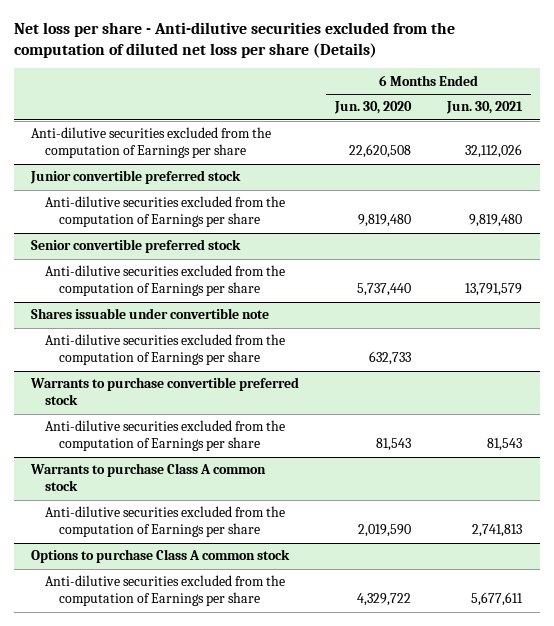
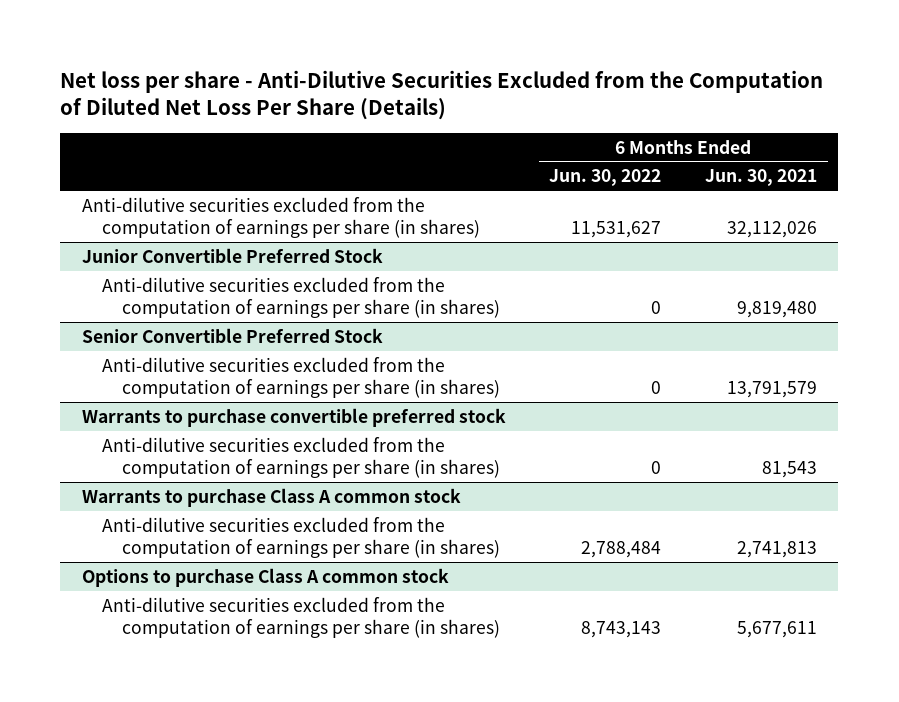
- Net loss per share - Anti-dilutive securities excluded from the computation of diluted net loss per share (Details)
+ Net loss per share - Anti-Dilutive Securities Excluded from the Computation of Diluted Net Loss Per Share (Details)
- | 6 Months Ended Jun. 30, 2020 | 6 Months Ended Jun. 30, 2021
+ | 6 Months Ended Jun. 30, 2022 | 6 Months Ended Jun. 30, 2021
- Anti-dilutive securities excluded from the computation of Earnings per share | 22,620,508 | 32,112,026
- Junior convertible preferred stock
- Anti-dilutive securities excluded from the computation of Earnings per share | 9,819,480 | 9,819,480
- Senior convertible preferred stock
- Anti-dilutive securities excluded from the computation of Earnings per share | 5,737,440 | 13,791,579
- Shares issuable under convertible note
- Anti-dilutive securities excluded from the computation of Earnings per share | 632,733 |
+ Anti-dilutive securities excluded from the computation of earnings per share (in shares) | 11,531,627 | 32,112,026
+ Junior Convertible Preferred Stock
+ Anti-dilutive securities excluded from the computation of earnings per share (in shares) | 0 | 9,819,480
+ Senior Convertible Preferred Stock
+ Anti-dilutive securities excluded from the computation of earnings per share (in shares) | 0 | 13,791,579
@ Warrants to purchase convertible preferred stock
- Anti-dilutive securities excluded from the computation of Earnings per share | 81,543 | 81,543
+ Anti-dilutive securities excluded from the computation of earnings per share (in shares) | 0 | 81,543
@ Warrants to purchase Class A common stock
- Anti-dilutive securities excluded from the computation of Earnings per share | 2,019,590 | 2,741,813
+ Anti-dilutive securities excluded from the computation of earnings per share (in shares) | 2,788,484 | 2,741,813
@ Options to purchase Class A common stock
- Anti-dilutive securities excluded from the computation of Earnings per share | 4,329,722 | 5,677,611
+ Anti-dilutive securities excluded from the computation of earnings per share (in shares) | 8,743,143 | 5,677,611

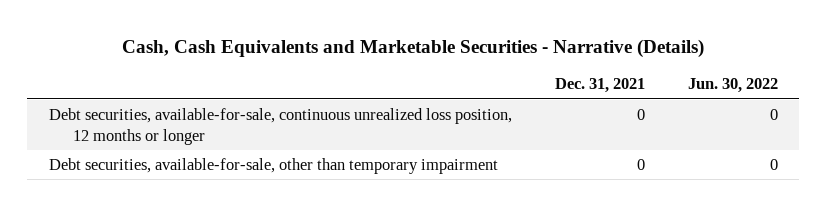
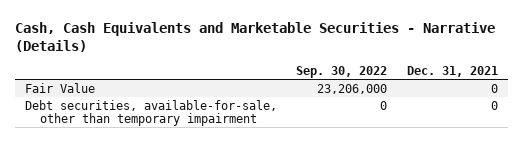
- | Dec. 31, 2021 | Jun. 30, 2022
+ | Sep. 30, 2022 | Dec. 31, 2021
- Debt securities, available-for-sale, continuous unrealized loss position, 12 months or longer | 0 | 0
+ Fair Value | 23,206,000 | 0

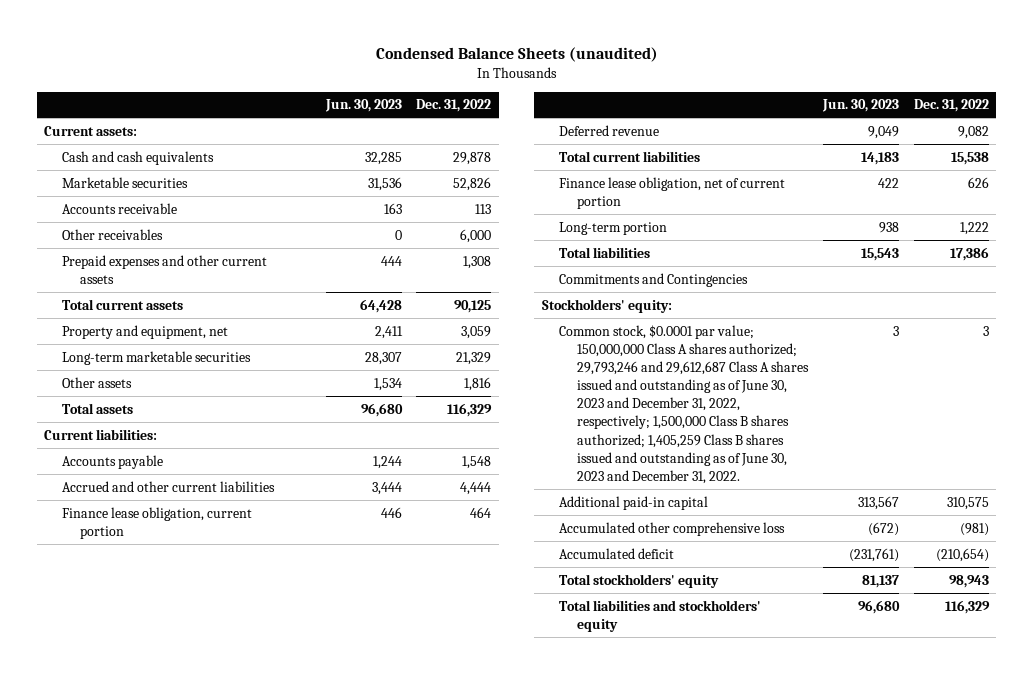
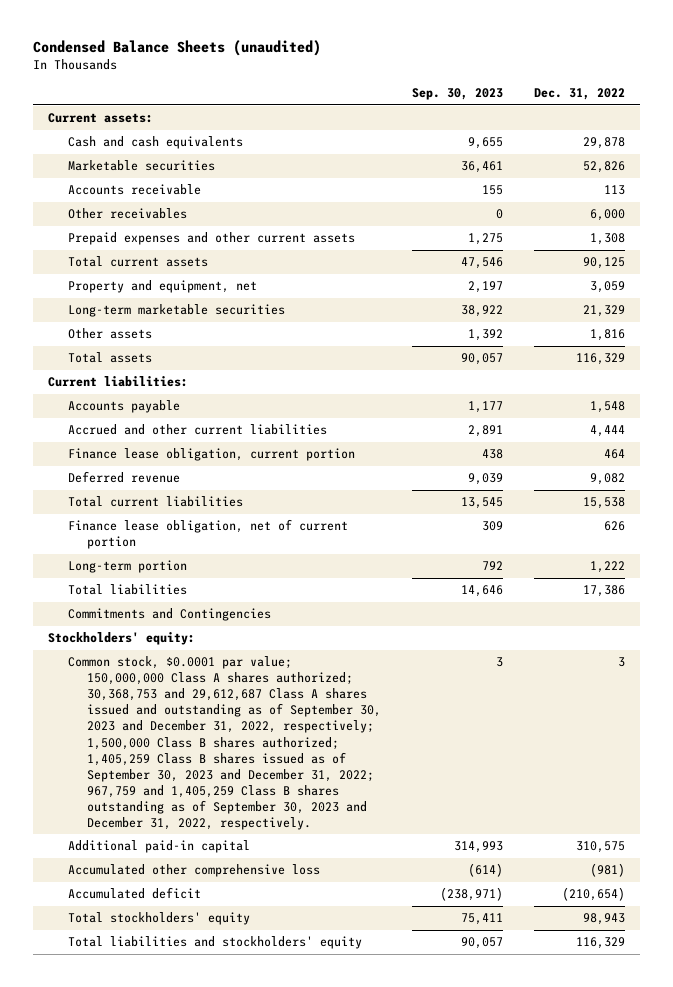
- | Jun. 30, 2023 | Dec. 31, 2022
+ | Sep. 30, 2023 | Dec. 31, 2022
- Common stock, $0.0001 par value; 150,000,000 Class A shares authorized; 29,793,246 and 29,612,687 Class A shares issued and outstanding as of June 30, 2023 and December 31, 2022, respectively; 1,500,000 Class B shares authorized; 1,405,259 Class B shares issued and outstanding as of June 30, 2023 and December 31, 2022. | 3 | 3
+ Common stock, $0.0001 par value; 150,000,000 Class A shares authorized; 30,368,753 and 29,612,687 Class A shares issued and outstanding as of September 30, 2023 and December 31, 2022, respectively; 1,500,000 Class B shares authorized; 1,405,259 Class B shares issued as of September 30, 2023 and December 31, 2022; 967,759 and 1,405,259 Class B shares outstanding as of September 30, 2023 and December 31, 2022, respectively. | 3 | 3

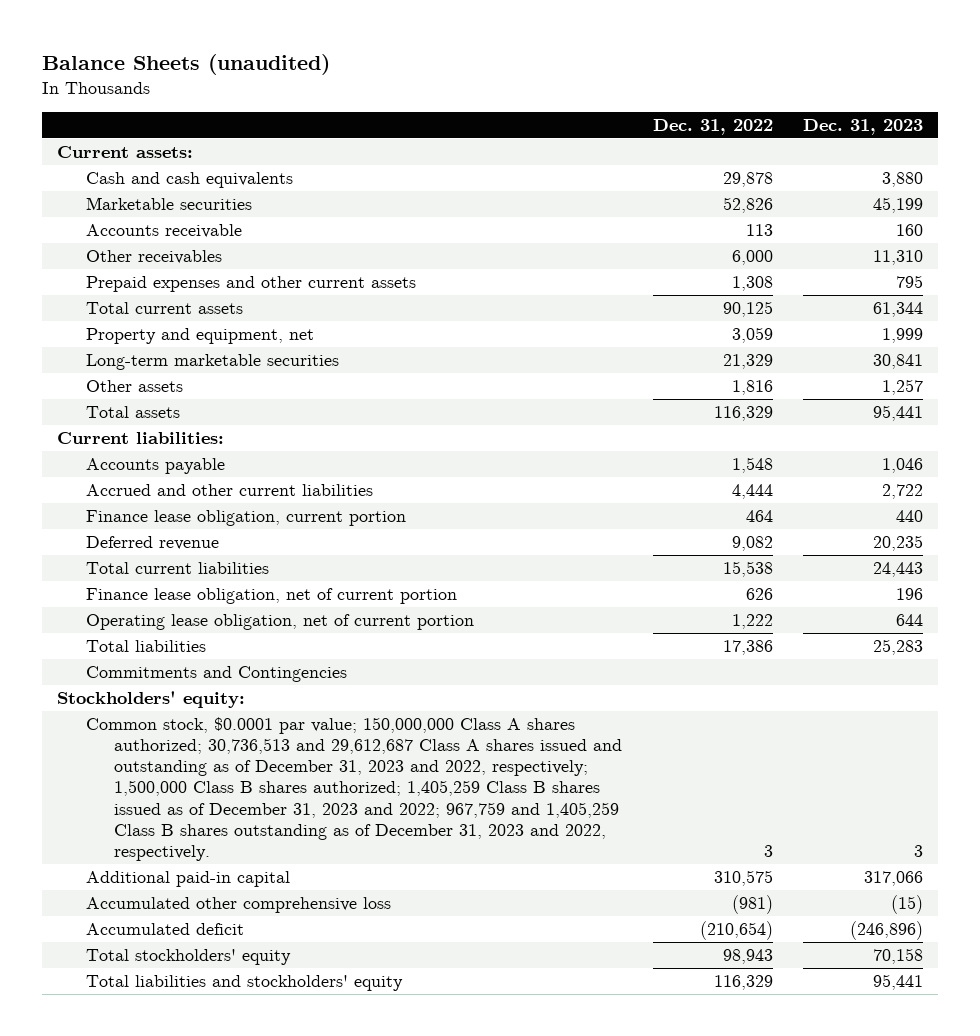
- Condensed Balance Sheets (unaudited)
+ Balance Sheets (unaudited)
- | Sep. 30, 2023 | Dec. 31, 2022
+ | Dec. 31, 2022 | Dec. 31, 2023
- Long-term portion | 792 | 1,222
+ Operating lease obligation, net of current portion | 1,222 | 644
- Common stock, $0.0001 par value; 150,000,000 Class A shares authorized; 30,368,753 and 29,612,687 Class A shares issued and outstanding as of September 30, 2023 and December 31, 2022, respectively; 1,500,000 Class B shares authorized; 1,405,259 Class B shares issued as of September 30, 2023 and December 31, 2022; 967,759 and 1,405,259 Class B shares outstanding as of September 30, 2023 and December 31, 2022, respectively. | 3 | 3
+ Common stock, $0.0001 par value; 150,000,000 Class A shares authorized; 30,736,513 and 29,612,687 Class A shares issued and outstanding as of December 31, 2023 and 2022, respectively; 1,500,000 Class B shares authorized; 1,405,259 Class B shares issued as of December 31, 2023 and 2022; 967,759 and 1,405,259 Class B shares outstanding as of December 31, 2023 and 2022, respectively. | 3 | 3

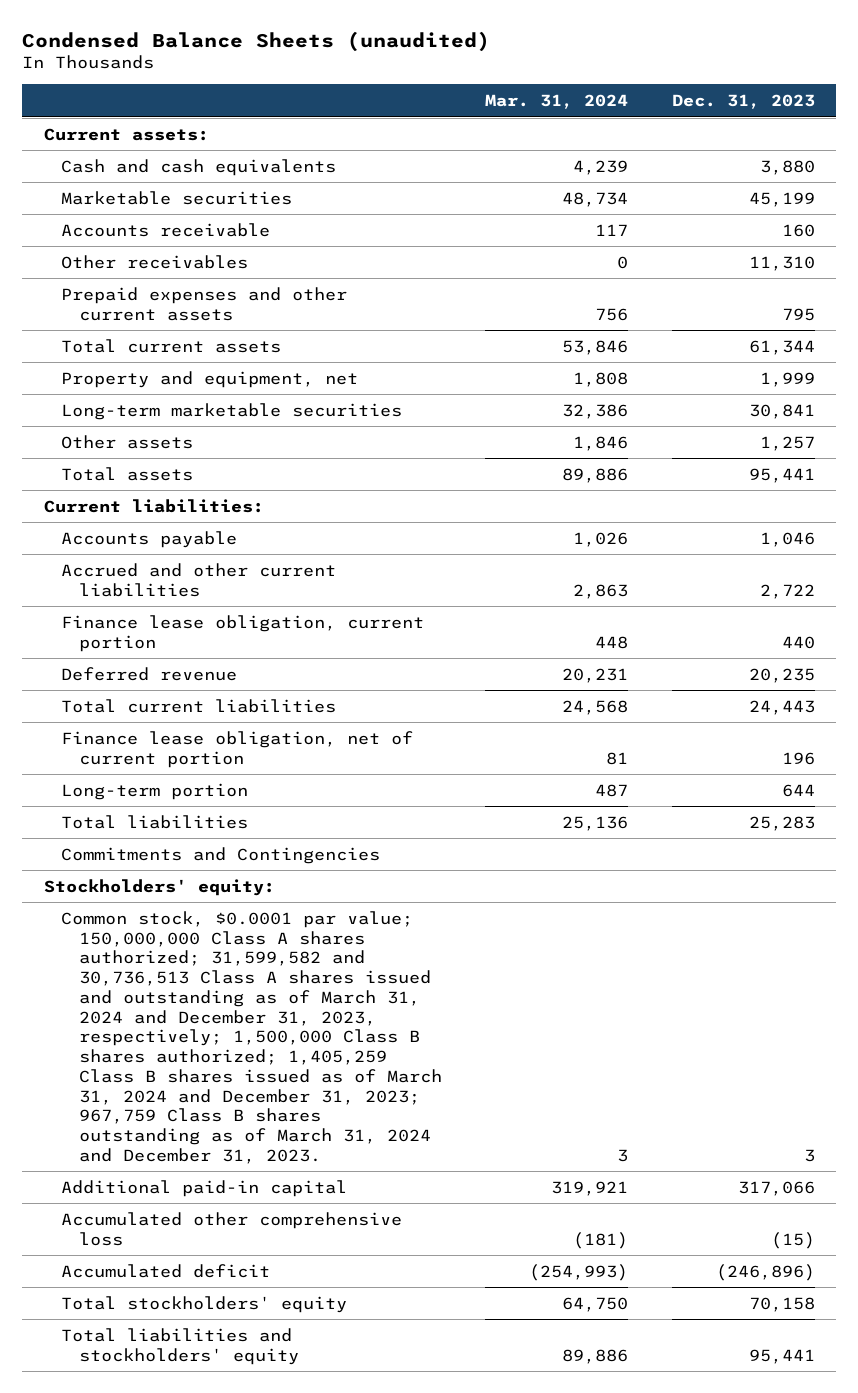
- Balance Sheets (unaudited)
+ Condensed Balance Sheets (unaudited)
- | Dec. 31, 2022 | Dec. 31, 2023
+ | Mar. 31, 2024 | Dec. 31, 2023
- Operating lease obligation, net of current portion | 1,222 | 644
+ Long-term portion | 487 | 644
- Common stock, $0.0001 par value; 150,000,000 Class A shares authorized; 30,736,513 and 29,612,687 Class A shares issued and outstanding as of December 31, 2023 and 2022, respectively; 1,500,000 Class B shares authorized; 1,405,259 Class B shares issued as of December 31, 2023 and 2022; 967,759 and 1,405,259 Class B shares outstanding as of December 31, 2023 and 2022, respectively. | 3 | 3
+ Common stock, $0.0001 par value; 150,000,000 Class A shares authorized; 31,599,582 and 30,736,513 Class A shares issued and outstanding as of March 31, 2024 and December 31, 2023, respectively; 1,500,000 Class B shares authorized; 1,405,259 Class B shares issued as of March 31, 2024 and December 31, 2023; 967,759 Class B shares outstanding as of March 31, 2024 and December 31, 2023. | 3 | 3

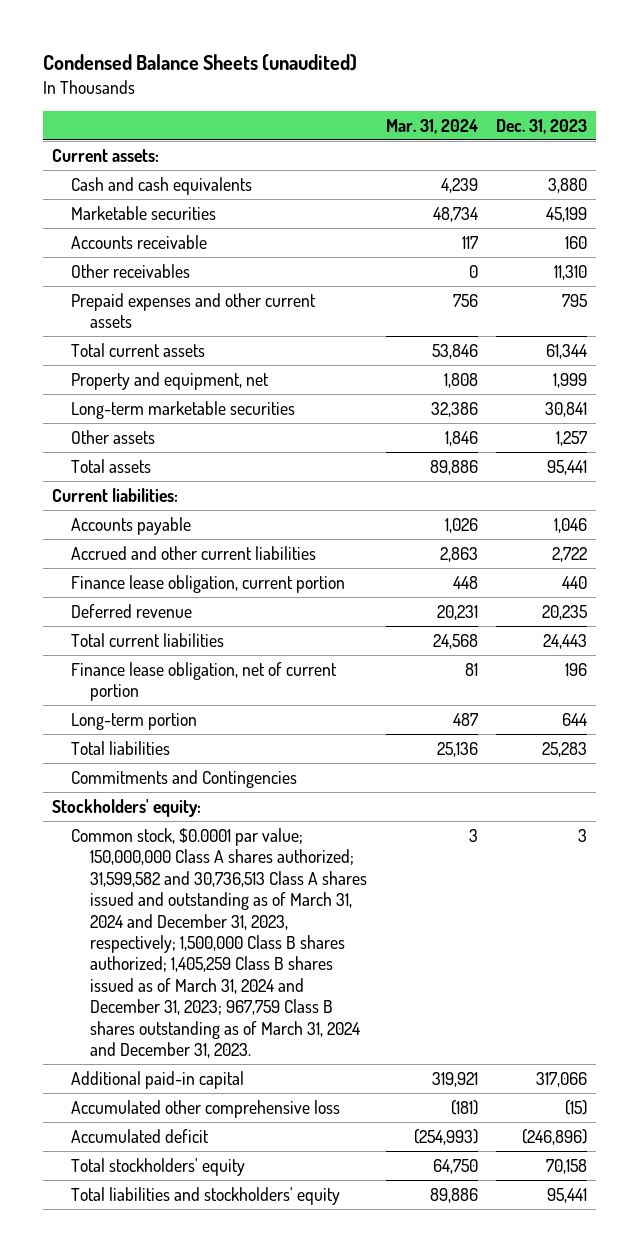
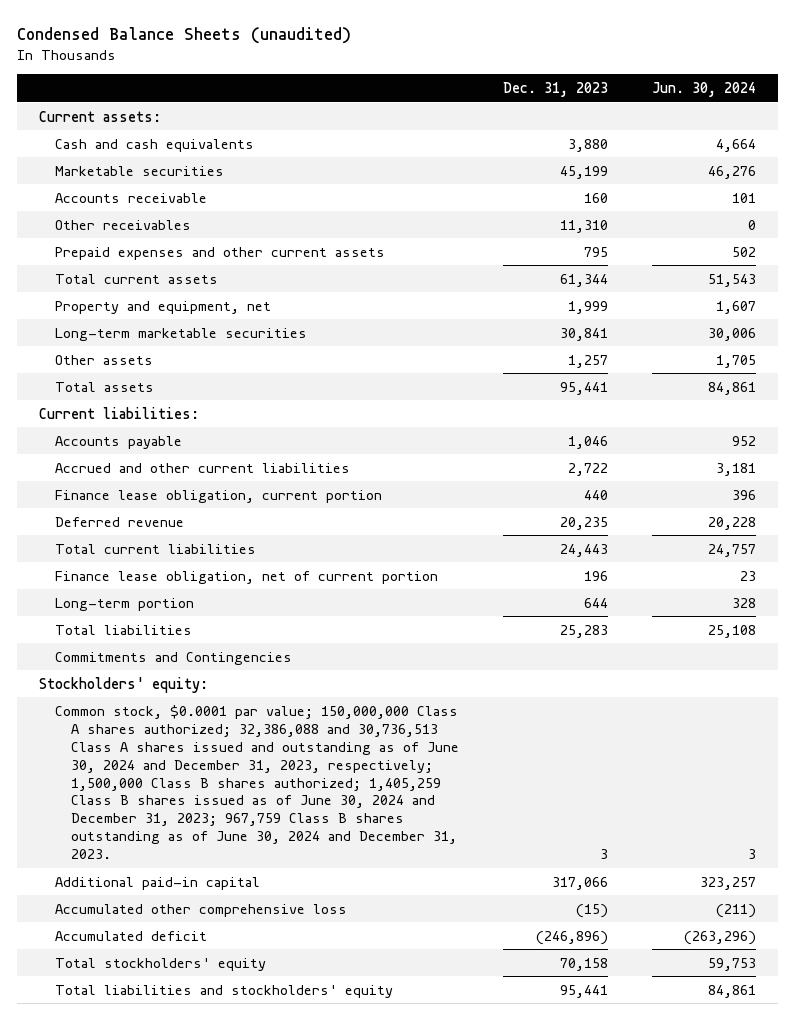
- | Mar. 31, 2024 | Dec. 31, 2023
+ | Dec. 31, 2023 | Jun. 30, 2024
- Common stock, $0.0001 par value; 150,000,000 Class A shares authorized; 31,599,582 and 30,736,513 Class A shares issued and outstanding as of March 31, 2024 and December 31, 2023, respectively; 1,500,000 Class B shares authorized; 1,405,259 Class B shares issued as of March 31, 2024 and December 31, 2023; 967,759 Class B shares outstanding as of March 31, 2024 and December 31, 2023. | 3 | 3
+ Common stock, $0.0001 par value; 150,000,000 Class A shares authorized; 32,386,088 and 30,736,513 Class A shares issued and outstanding as of June 30, 2024 and December 31, 2023, respectively; 1,500,000 Class B shares authorized; 1,405,259 Class B shares issued as of June 30, 2024 and December 31, 2023; 967,759 Class B shares outstanding as of June 30, 2024 and December 31, 2023. | 3 | 3

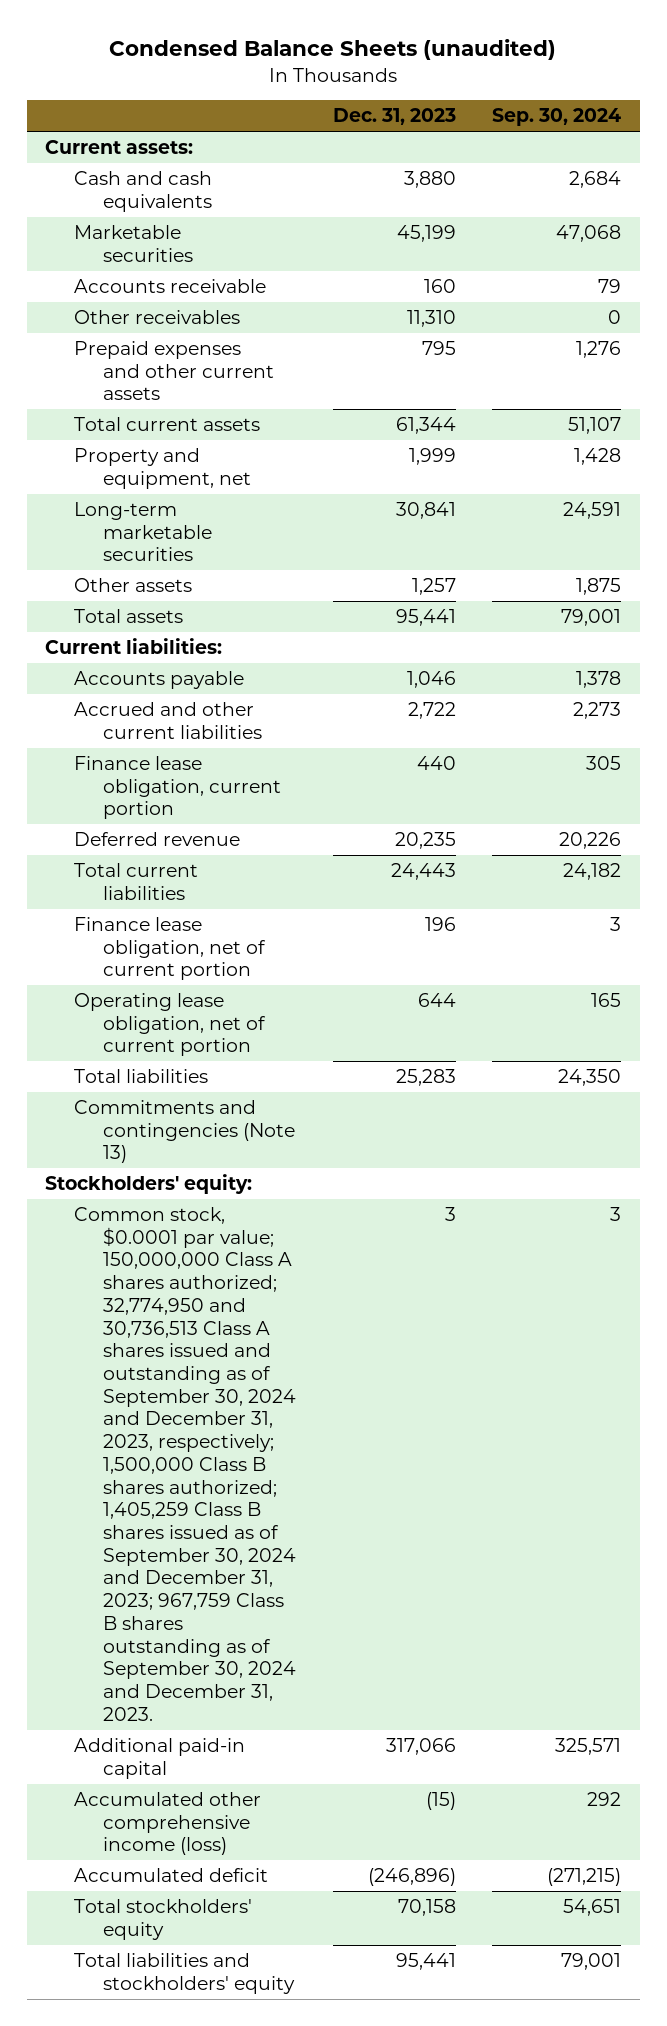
- | Dec. 31, 2023 | Jun. 30, 2024
+ | Dec. 31, 2023 | Sep. 30, 2024
- Long-term portion | 644 | 328
+ Operating lease obligation, net of current portion | 644 | 165
- Commitments and Contingencies
+ Commitments and contingencies (Note 13)
- Common stock, $0.0001 par value; 150,000,000 Class A shares authorized; 32,386,088 and 30,736,513 Class A shares issued and outstanding as of June 30, 2024 and December 31, 2023, respectively; 1,500,000 Class B shares authorized; 1,405,259 Class B shares issued as of June 30, 2024 and December 31, 2023; 967,759 Class B shares outstanding as of June 30, 2024 and December 31, 2023. | 3 | 3
+ Common stock, $0.0001 par value; 150,000,000 Class A shares authorized; 32,774,950 and 30,736,513 Class A shares issued and outstanding as of September 30, 2024 and December 31, 2023, respectively; 1,500,000 Class B shares authorized; 1,405,259 Class B shares issued as of September 30, 2024 and December 31, 2023; 967,759 Class B shares outstanding as of September 30, 2024 and December 31, 2023. | 3 | 3
- Accumulated other comprehensive loss | (15) | (211)
+ Accumulated other comprehensive income (loss) | (15) | 292

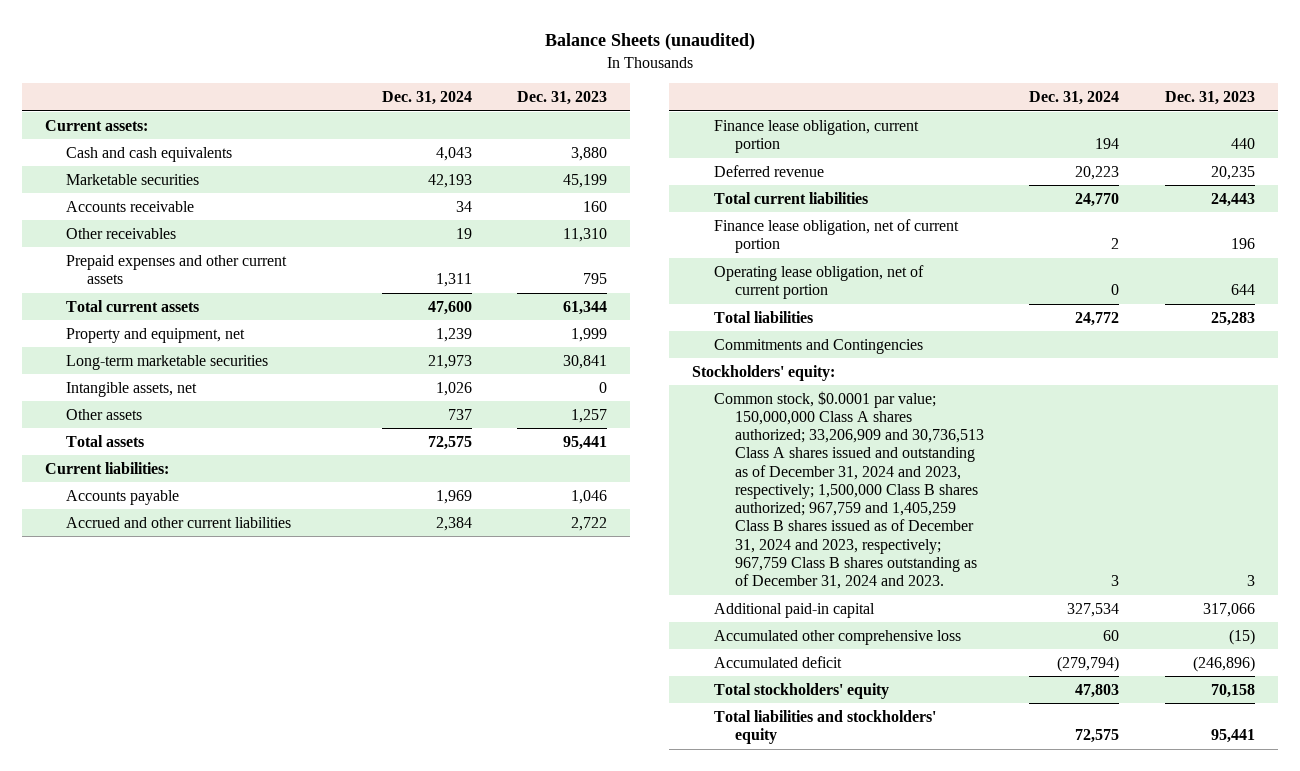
- Condensed Balance Sheets (unaudited)
+ Balance Sheets (unaudited)
- | Dec. 31, 2023 | Sep. 30, 2024
+ | Dec. 31, 2024 | Dec. 31, 2023
+ Intangible assets, net | 1,026 | 0
- Commitments and contingencies (Note 13)
+ Commitments and Contingencies
- Common stock, $0.0001 par value; 150,000,000 Class A shares authorized; 32,774,950 and 30,736,513 Class A shares issued and outstanding as of September 30, 2024 and December 31, 2023, respectively; 1,500,000 Class B shares authorized; 1,405,259 Class B shares issued as of September 30, 2024 and December 31, 2023; 967,759 Class B shares outstanding as of September 30, 2024 and December 31, 2023. | 3 | 3
+ Common stock, $0.0001 par value; 150,000,000 Class A shares authorized; 33,206,909 and 30,736,513 Class A shares issued and outstanding as of December 31, 2024 and 2023, respectively; 1,500,000 Class B shares authorized; 967,759 and 1,405,259 Class B shares issued as of December 31, 2024 and 2023, respectively; 967,759 Class B shares outstanding as of December 31, 2024 and 2023. | 3 | 3
- Accumulated other comprehensive income (loss) | (15) | 292
+ Accumulated other comprehensive loss | 60 | (15)

